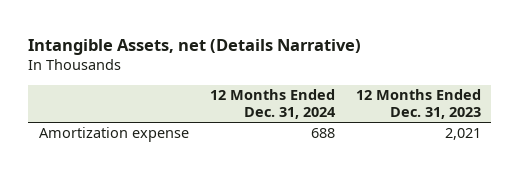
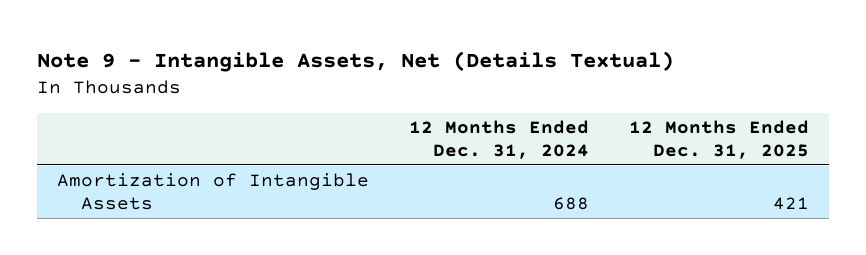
- Intangible Assets, net (Details Narrative)
+ Note 9 - Intangible Assets, Net (Details Textual)
- | 12 Months Ended Dec. 31, 2024 | 12 Months Ended Dec. 31, 2023
+ | 12 Months Ended Dec. 31, 2024 | 12 Months Ended Dec. 31, 2025
- Amortization expense | 688 | 2,021
+ Amortization of Intangible Assets | 688 | 421

